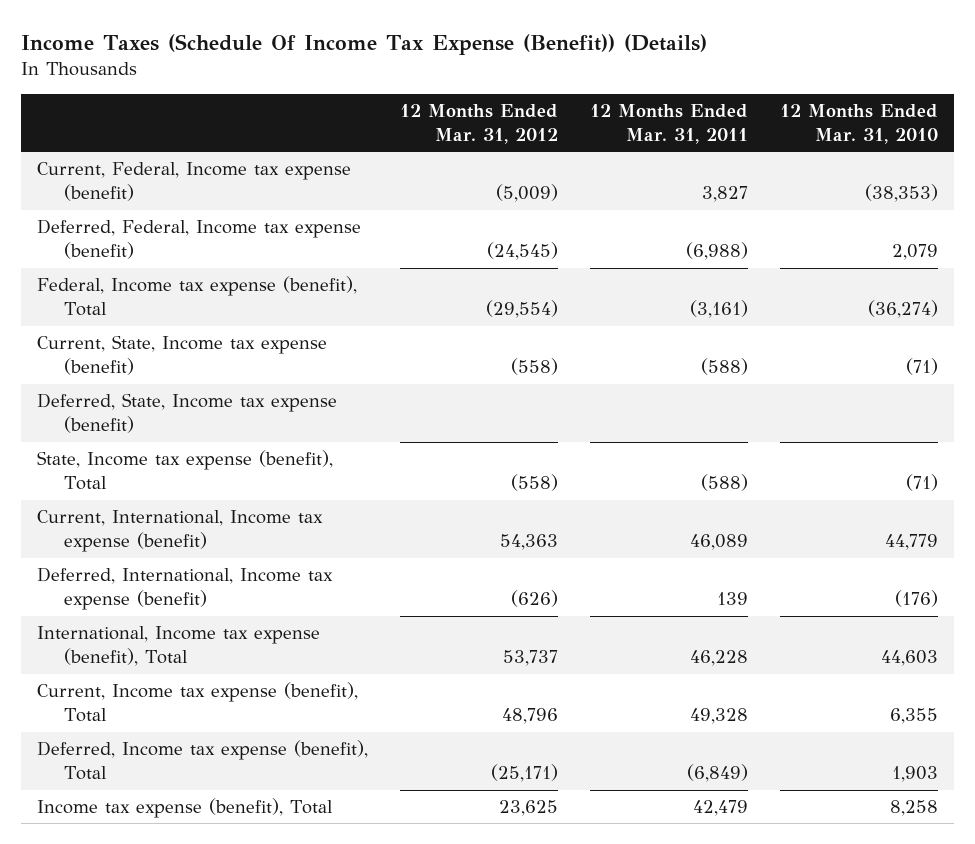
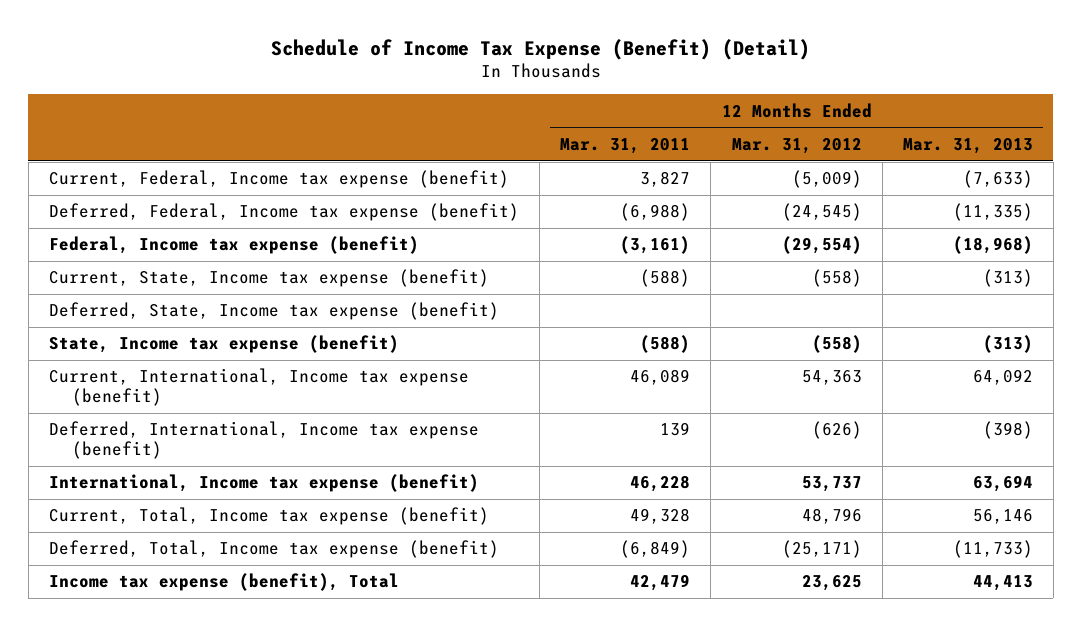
- Income Taxes (Schedule Of Income Tax Expense (Benefit)) (Details)
+ Schedule of Income Tax Expense (Benefit) (Detail)
- | 12 Months Ended Mar. 31, 2012 | 12 Months Ended Mar. 31, 2011 | 12 Months Ended Mar. 31, 2010
+ | 12 Months Ended Mar. 31, 2011 | 12 Months Ended Mar. 31, 2012 | 12 Months Ended Mar. 31, 2013
- Federal, Income tax expense (benefit), Total | (29,554) | (3,161) | (36,274)
+ Federal, Income tax expense (benefit) | (3,161) | (29,554) | (18,968)
- State, Income tax expense (benefit), Total | (558) | (588) | (71)
+ State, Income tax expense (benefit) | (588) | (558) | (313)
- International, Income tax expense (benefit), Total | 53,737 | 46,228 | 44,603
- Current, Income tax expense (benefit), Total | 48,796 | 49,328 | 6,355
- Deferred, Income tax expense (benefit), Total | (25,171) | (6,849) | 1,903
+ International, Income tax expense (benefit) | 46,228 | 53,737 | 63,694
+ Current, Total, Income tax expense (benefit) | 49,328 | 48,796 | 56,146
+ Deferred, Total, Income tax expense (benefit) | (6,849) | (25,171) | (11,733)

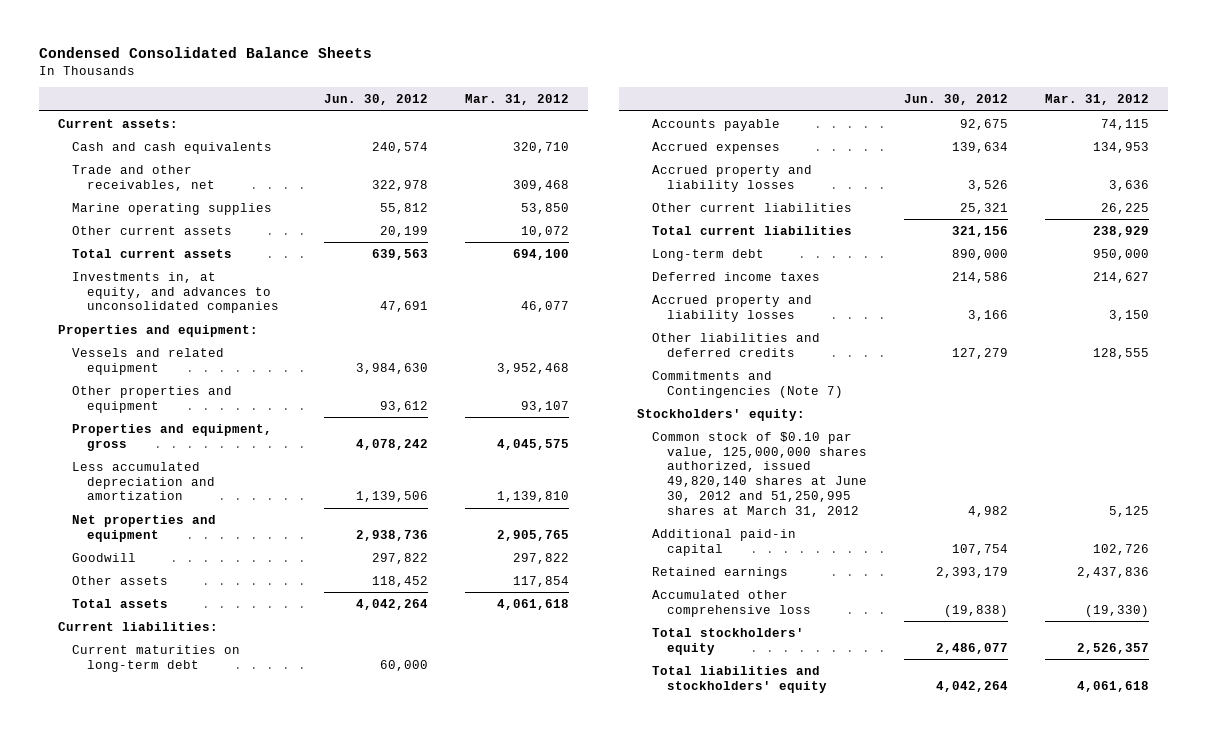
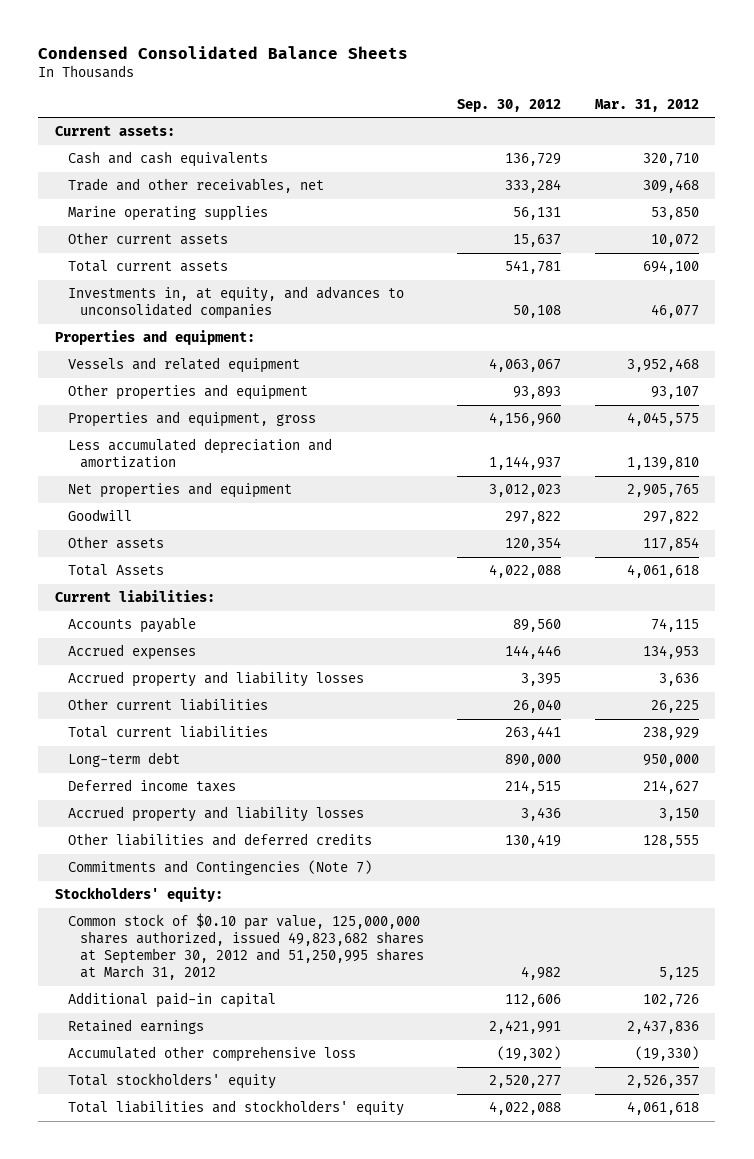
- | Jun. 30, 2012 | Mar. 31, 2012
+ | Sep. 30, 2012 | Mar. 31, 2012
- Total assets | 4,042,264 | 4,061,618
+ Total Assets | 4,022,088 | 4,061,618
- Current maturities on long-term debt | 60,000 |
- Common stock of $0.10 par value, 125,000,000 shares authorized, issued 49,820,140 shares at June 30, 2012 and 51,250,995 shares at March 31, 2012 | 4,982 | 5,125
+ Common stock of $0.10 par value, 125,000,000 shares authorized, issued 49,823,682 shares at September 30, 2012 and 51,250,995 shares at March 31, 2012 | 4,982 | 5,125

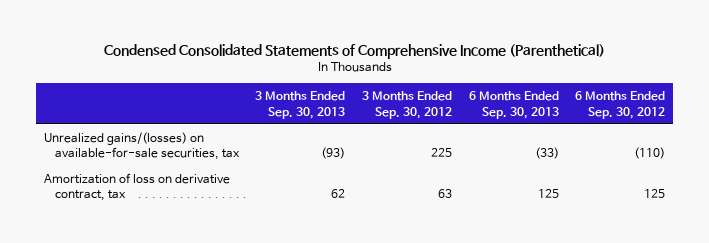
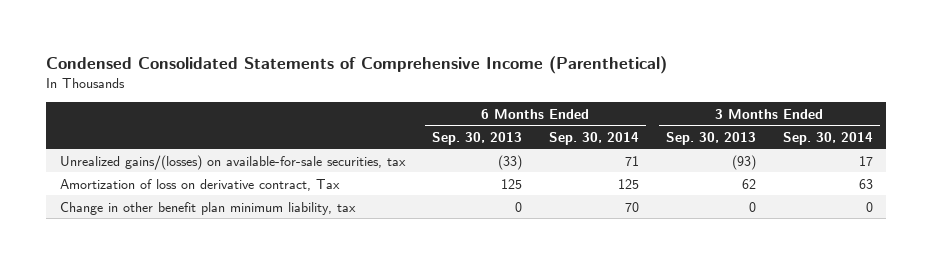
- | 3 Months Ended Sep. 30, 2013 | 3 Months Ended Sep. 30, 2012 | 6 Months Ended Sep. 30, 2013 | 6 Months Ended Sep. 30, 2012
+ | 6 Months Ended Sep. 30, 2013 | 6 Months Ended Sep. 30, 2014 | 3 Months Ended Sep. 30, 2013 | 3 Months Ended Sep. 30, 2014
- Amortization of loss on derivative contract, tax | 62 | 63 | 125 | 125
+ Amortization of loss on derivative contract, Tax | 125 | 125 | 62 | 63
+ Change in other benefit plan minimum liability, tax | 0 | 70 | 0 | 0

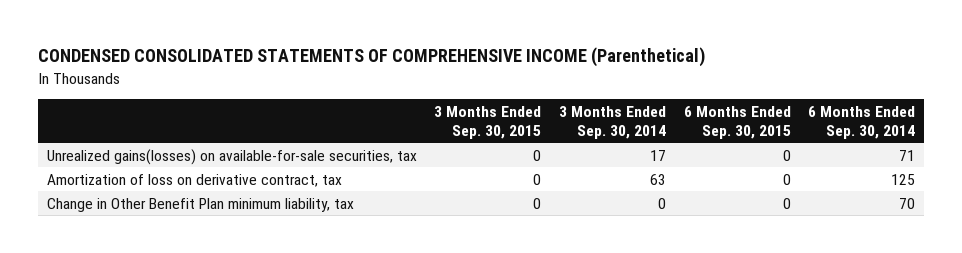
- Condensed Consolidated Statements of Comprehensive Income (Parenthetical)
+ CONDENSED CONSOLIDATED STATEMENTS OF COMPREHENSIVE INCOME (Parenthetical)
- | 6 Months Ended Sep. 30, 2013 | 6 Months Ended Sep. 30, 2014 | 3 Months Ended Sep. 30, 2013 | 3 Months Ended Sep. 30, 2014
+ | 3 Months Ended Sep. 30, 2015 | 3 Months Ended Sep. 30, 2014 | 6 Months Ended Sep. 30, 2015 | 6 Months Ended Sep. 30, 2014
- Unrealized gains/(losses) on available-for-sale securities, tax | (33) | 71 | (93) | 17
- Amortization of loss on derivative contract, Tax | 125 | 125 | 62 | 63
- Change in other benefit plan minimum liability, tax | 0 | 70 | 0 | 0
+ Unrealized gains(losses) on available-for-sale securities, tax | 0 | 17 | 0 | 71
+ Amortization of loss on derivative contract, tax | 0 | 63 | 0 | 125
+ Change in Other Benefit Plan minimum liability, tax | 0 | 0 | 0 | 70

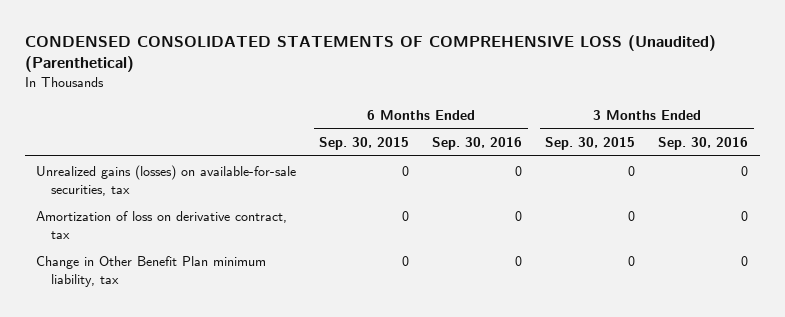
- CONDENSED CONSOLIDATED STATEMENTS OF COMPREHENSIVE INCOME (Parenthetical)
+ CONDENSED CONSOLIDATED STATEMENTS OF COMPREHENSIVE LOSS (Unaudited) (Parenthetical)
- | 3 Months Ended Sep. 30, 2015 | 3 Months Ended Sep. 30, 2014 | 6 Months Ended Sep. 30, 2015 | 6 Months Ended Sep. 30, 2014
+ | 6 Months Ended Sep. 30, 2015 | 6 Months Ended Sep. 30, 2016 | 3 Months Ended Sep. 30, 2015 | 3 Months Ended Sep. 30, 2016
- Unrealized gains(losses) on available-for-sale securities, tax | 0 | 17 | 0 | 71
+ Unrealized gains (losses) on available-for-sale securities, tax | 0 | 0 | 0 | 0

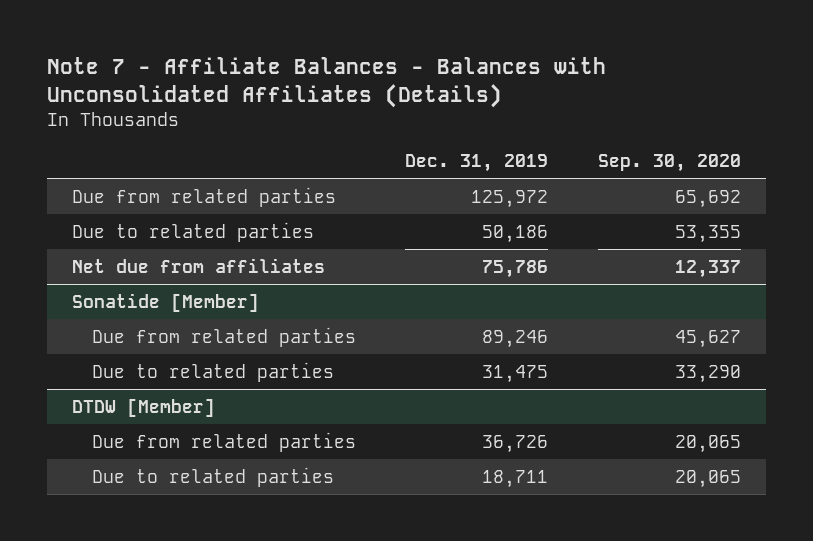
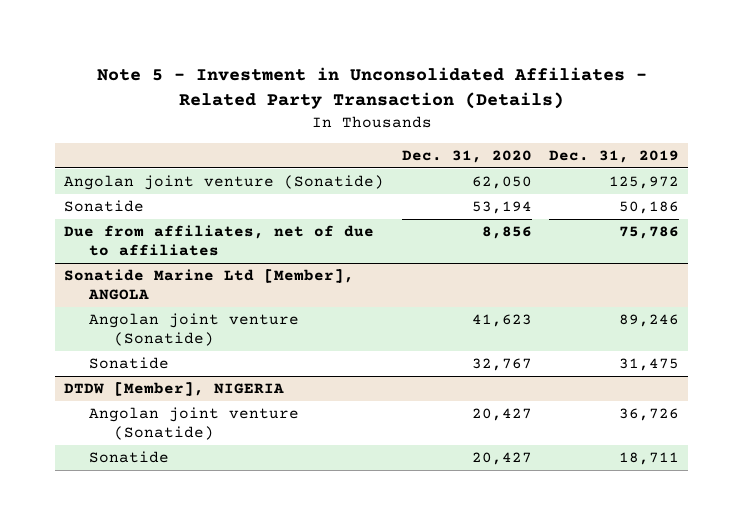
- Note 7 - Affiliate Balances - Balances with Unconsolidated Affiliates (Details)
+ Note 5 - Investment in Unconsolidated Affiliates - Related Party Transaction (Details)
- | Dec. 31, 2019 | Sep. 30, 2020
+ | Dec. 31, 2020 | Dec. 31, 2019
- Due from related parties | 125,972 | 65,692
- Due to related parties | 50,186 | 53,355
- Net due from affiliates | 75,786 | 12,337
- Sonatide [Member]
- Due from related parties | 89,246 | 45,627
- Due to related parties | 31,475 | 33,290
- DTDW [Member]
- Due from related parties | 36,726 | 20,065
- Due to related parties | 18,711 | 20,065
+ Angolan joint venture (Sonatide) | 62,050 | 125,972
+ Sonatide | 53,194 | 50,186
+ Due from affiliates, net of due to affiliates | 8,856 | 75,786
+ Sonatide Marine Ltd [Member], ANGOLA
+ Angolan joint venture (Sonatide) | 41,623 | 89,246
+ Sonatide | 32,767 | 31,475
+ DTDW [Member], NIGERIA
+ Angolan joint venture (Sonatide) | 20,427 | 36,726
+ Sonatide | 20,427 | 18,711

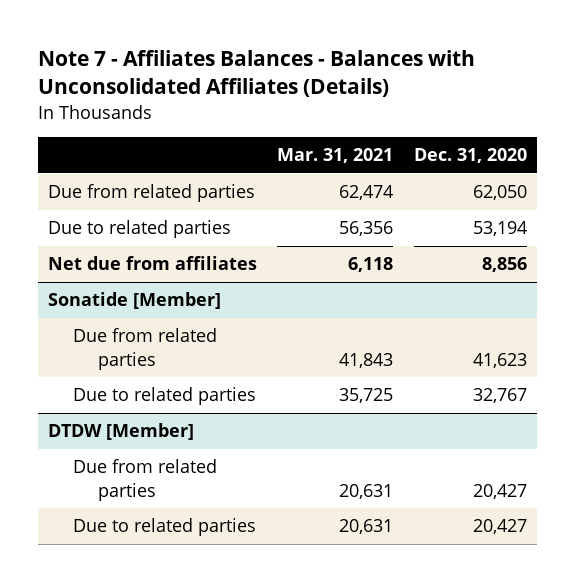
- Note 5 - Investment in Unconsolidated Affiliates - Related Party Transaction (Details)
+ Note 7 - Affiliates Balances - Balances with Unconsolidated Affiliates (Details)
- | Dec. 31, 2020 | Dec. 31, 2019
+ | Mar. 31, 2021 | Dec. 31, 2020
- Angolan joint venture (Sonatide) | 62,050 | 125,972
- Sonatide | 53,194 | 50,186
- Due from affiliates, net of due to affiliates | 8,856 | 75,786
- Sonatide Marine Ltd [Member], ANGOLA
- Angolan joint venture (Sonatide) | 41,623 | 89,246
- Sonatide | 32,767 | 31,475
- DTDW [Member], NIGERIA
- Angolan joint venture (Sonatide) | 20,427 | 36,726
- Sonatide | 20,427 | 18,711
+ Due from related parties | 62,474 | 62,050
+ Due to related parties | 56,356 | 53,194
+ Net due from affiliates | 6,118 | 8,856
+ Sonatide [Member]
+ Due from related parties | 41,843 | 41,623
+ Due to related parties | 35,725 | 32,767
+ DTDW [Member]
+ Due from related parties | 20,631 | 20,427
+ Due to related parties | 20,631 | 20,427

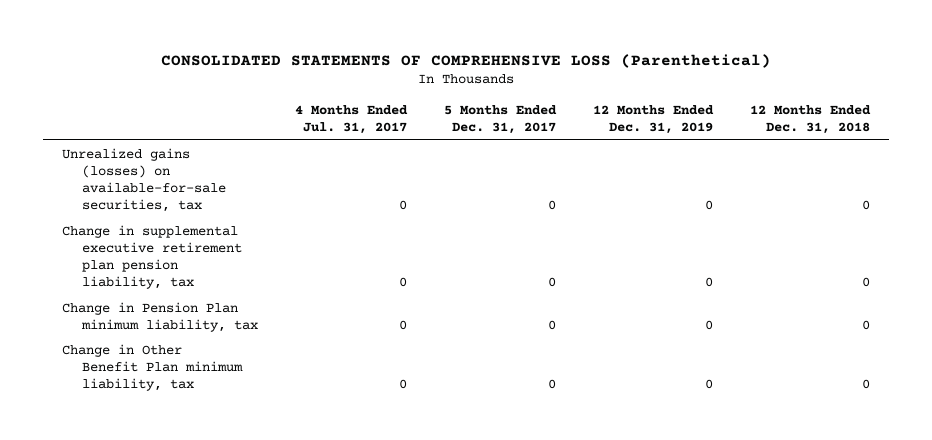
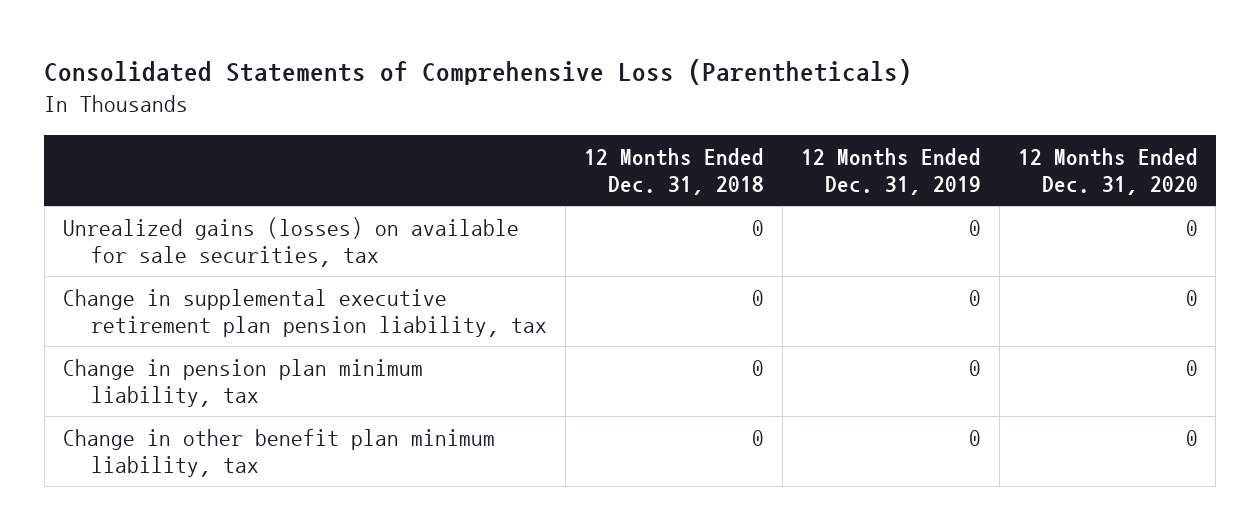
- CONSOLIDATED STATEMENTS OF COMPREHENSIVE LOSS (Parenthetical)
+ Consolidated Statements of Comprehensive Loss (Parentheticals)
- | 4 Months Ended Jul. 31, 2017 | 5 Months Ended Dec. 31, 2017 | 12 Months Ended Dec. 31, 2019 | 12 Months Ended Dec. 31, 2018
+ | 12 Months Ended Dec. 31, 2018 | 12 Months Ended Dec. 31, 2019 | 12 Months Ended Dec. 31, 2020
- Unrealized gains (losses) on available-for-sale securities, tax | 0 | 0 | 0 | 0
+ Unrealized gains (losses) on available for sale securities, tax | 0 | 0 | 0
- Change in Pension Plan minimum liability, tax | 0 | 0 | 0 | 0
- Change in Other Benefit Plan minimum liability, tax | 0 | 0 | 0 | 0
+ Change in pension plan minimum liability, tax | 0 | 0 | 0
+ Change in other benefit plan minimum liability, tax | 0 | 0 | 0

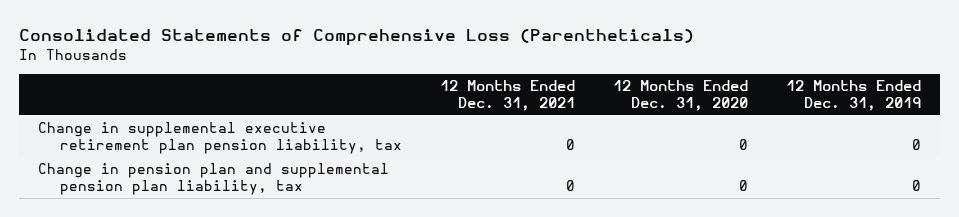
- | 12 Months Ended Dec. 31, 2018 | 12 Months Ended Dec. 31, 2019 | 12 Months Ended Dec. 31, 2020
+ | 12 Months Ended Dec. 31, 2021 | 12 Months Ended Dec. 31, 2020 | 12 Months Ended Dec. 31, 2019
- Unrealized gains (losses) on available for sale securities, tax | 0 | 0 | 0
- Change in pension plan minimum liability, tax | 0 | 0 | 0
- Change in other benefit plan minimum liability, tax | 0 | 0 | 0
+ Change in pension plan and supplemental pension plan liability, tax | 0 | 0 | 0

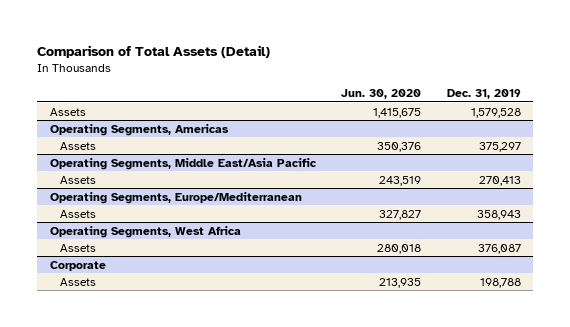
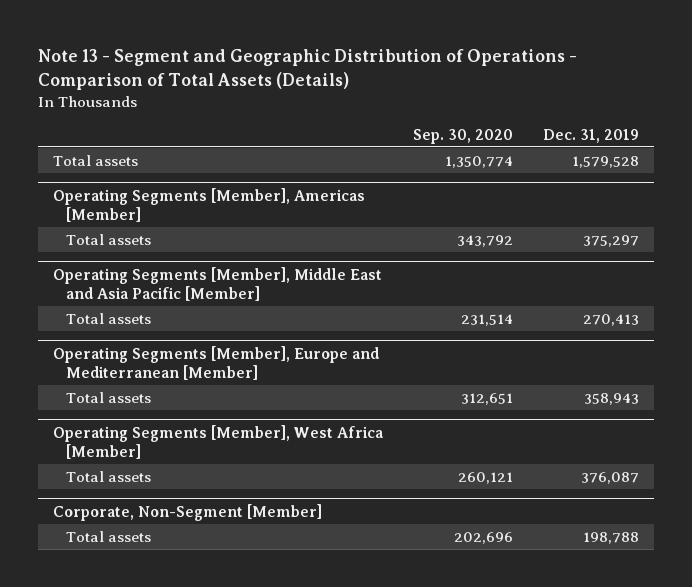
- Comparison of Total Assets (Detail)
+ Note 13 - Segment and Geographic Distribution of Operations - Comparison of Total Assets (Details)
- | Jun. 30, 2020 | Dec. 31, 2019
+ | Sep. 30, 2020 | Dec. 31, 2019
- Assets | 1,415,675 | 1,579,528
- Operating Segments, Americas
- Assets | 350,376 | 375,297
- Operating Segments, Middle East/Asia Pacific
- Assets | 243,519 | 270,413
- Operating Segments, Europe/Mediterranean
- Assets | 327,827 | 358,943
- Operating Segments, West Africa
- Assets | 280,018 | 376,087
- Corporate
- Assets | 213,935 | 198,788
+ Total assets | 1,350,774 | 1,579,528
+ Operating Segments [Member], Americas [Member]
+ Total assets | 343,792 | 375,297
+ Operating Segments [Member], Middle East and Asia Pacific [Member]
+ Total assets | 231,514 | 270,413
+ Operating Segments [Member], Europe and Mediterranean [Member]
+ Total assets | 312,651 | 358,943
+ Operating Segments [Member], West Africa [Member]
+ Total assets | 260,121 | 376,087
+ Corporate, Non-Segment [Member]
+ Total assets | 202,696 | 198,788

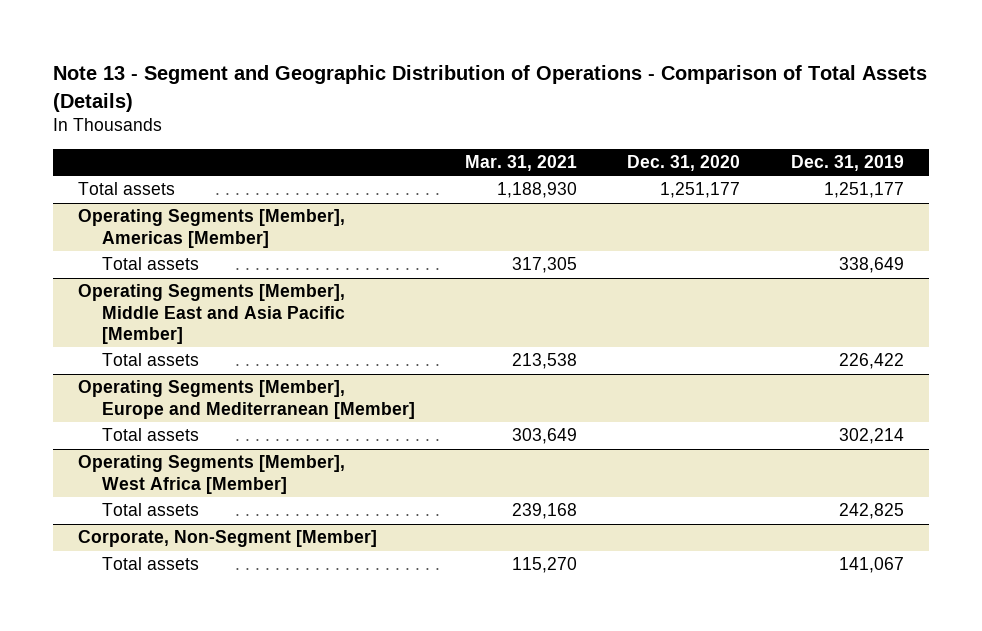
- | Sep. 30, 2020 | Dec. 31, 2019
+ | Mar. 31, 2021 | Dec. 31, 2020 | Dec. 31, 2019
- Total assets | 1,350,774 | 1,579,528
+ Total assets | 1,188,930 | 1,251,177 | 1,251,177
@ Operating Segments [Member], Americas [Member]
- Total assets | 343,792 | 375,297
+ Total assets | 317,305 | | 338,649
@ Operating Segments [Member], Middle East and Asia Pacific [Member]
- Total assets | 231,514 | 270,413
+ Total assets | 213,538 | | 226,422
@ Operating Segments [Member], Europe and Mediterranean [Member]
- Total assets | 312,651 | 358,943
+ Total assets | 303,649 | | 302,214
@ Operating Segments [Member], West Africa [Member]
- Total assets | 260,121 | 376,087
+ Total assets | 239,168 | | 242,825
@ Corporate, Non-Segment [Member]
- Total assets | 202,696 | 198,788
+ Total assets | 115,270 | | 141,067

